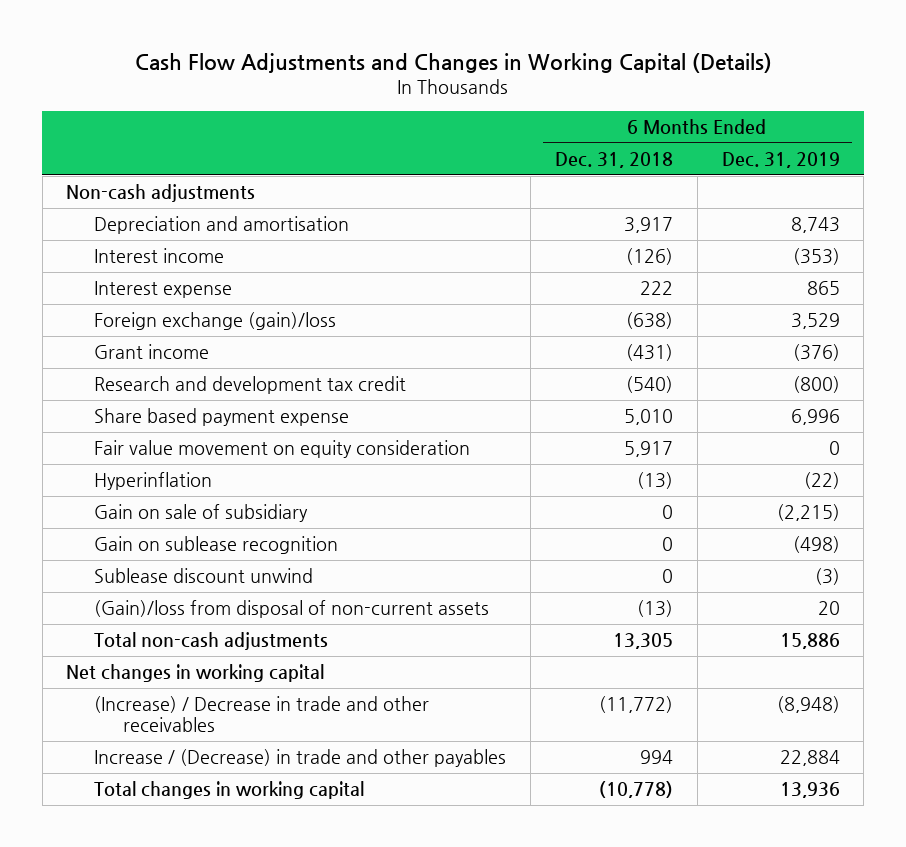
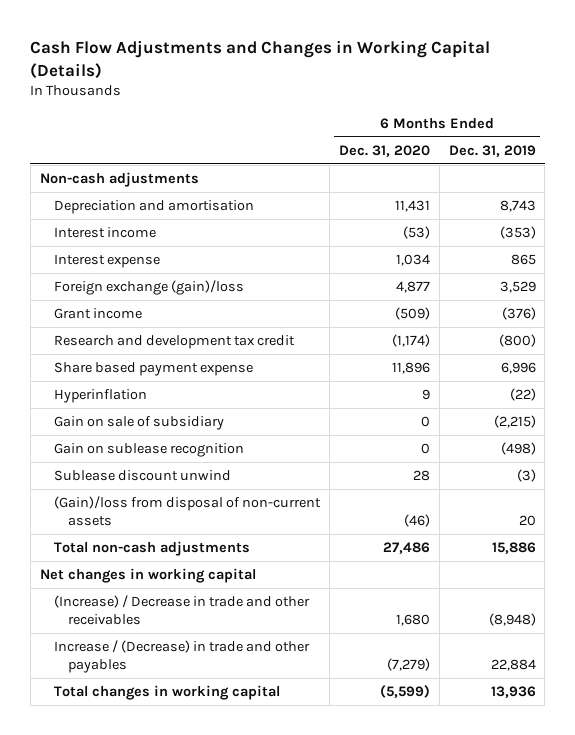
- | 6 Months Ended Dec. 31, 2018 | 6 Months Ended Dec. 31, 2019
+ | 6 Months Ended Dec. 31, 2020 | 6 Months Ended Dec. 31, 2019
- Fair value movement on equity consideration | 5,917 | 0

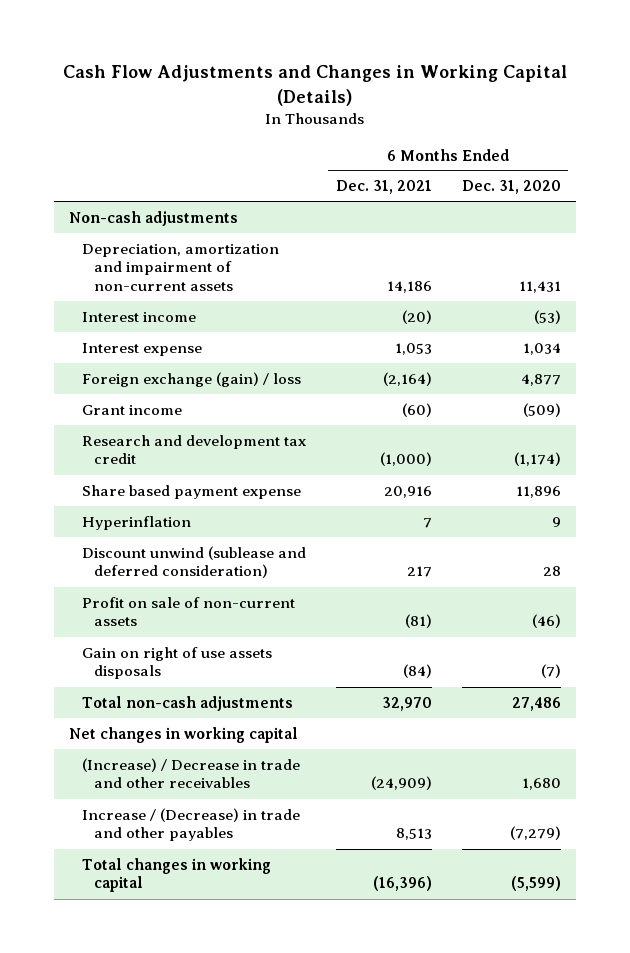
- | 6 Months Ended Dec. 31, 2020 | 6 Months Ended Dec. 31, 2019
+ | 6 Months Ended Dec. 31, 2021 | 6 Months Ended Dec. 31, 2020
- Depreciation and amortisation | 11,431 | 8,743
+ Depreciation, amortization and impairment of non-current assets | 14,186 | 11,431
- Foreign exchange (gain)/loss | 4,877 | 3,529
+ Foreign exchange (gain) / loss | (2,164) | 4,877
- Gain on sale of subsidiary | 0 | (2,215)
- Gain on sublease recognition | 0 | (498)
- Sublease discount unwind | 28 | (3)
- (Gain)/loss from disposal of non-current assets | (46) | 20
+ Discount unwind (sublease and deferred consideration) | 217 | 28
+ Profit on sale of non-current assets | (81) | (46)
+ Gain on right of use assets disposals | (84) | (7)

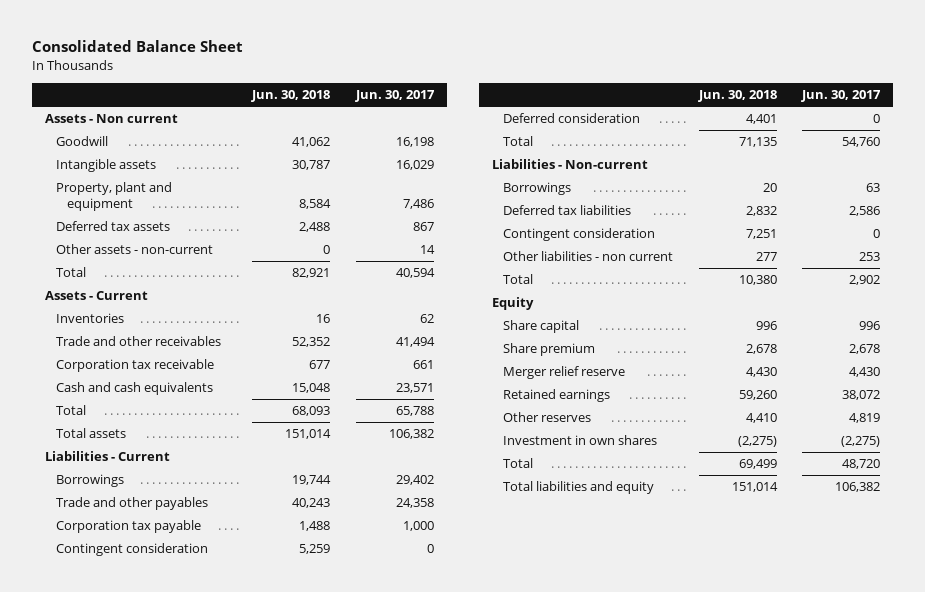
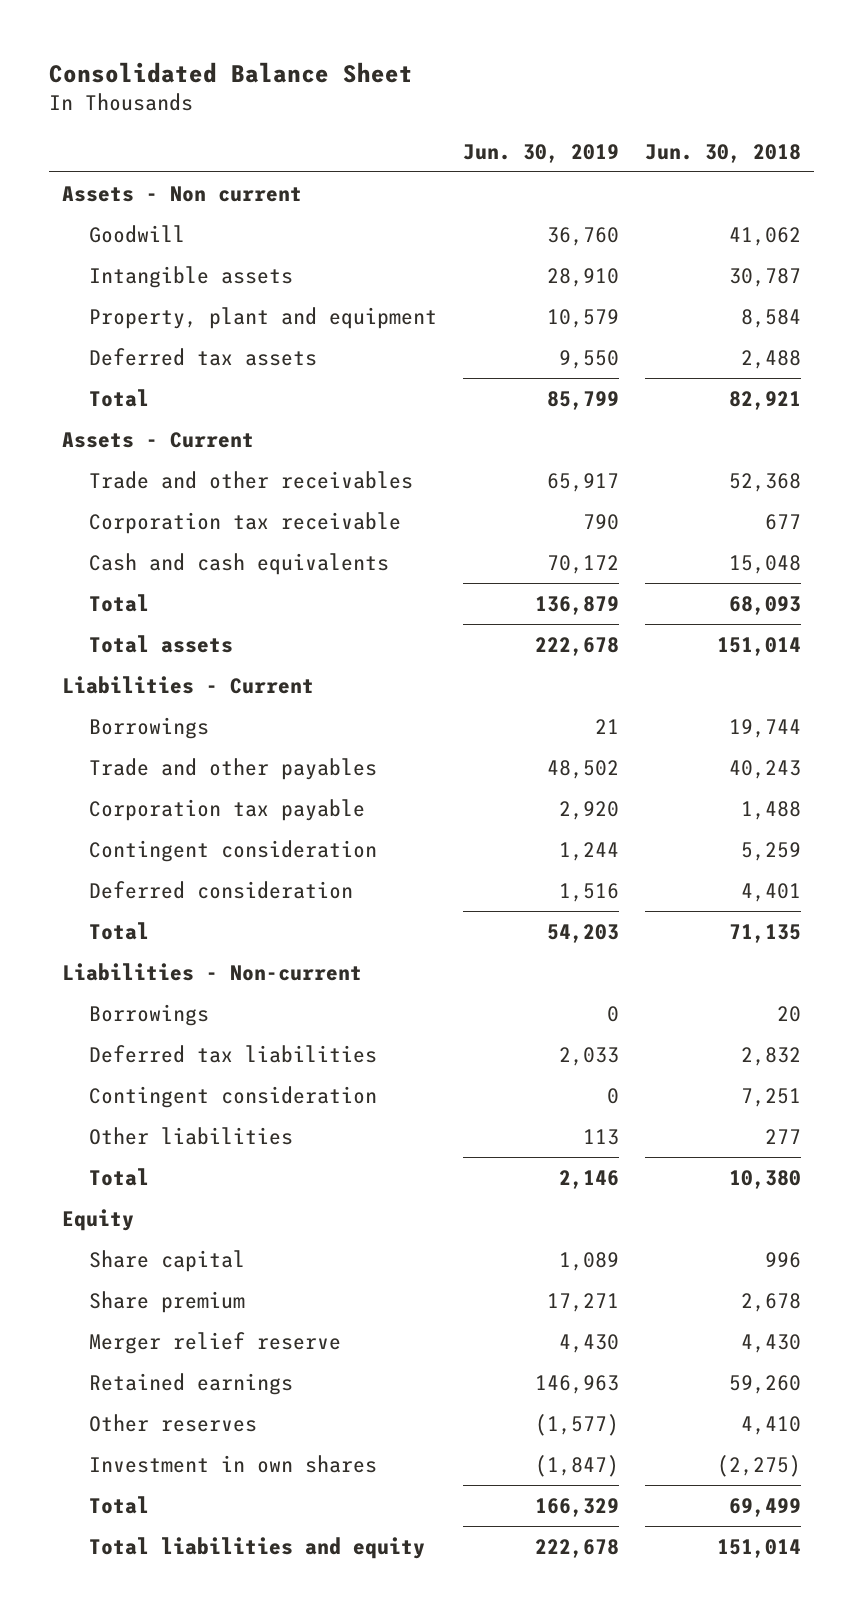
- | Jun. 30, 2018 | Jun. 30, 2017
+ | Jun. 30, 2019 | Jun. 30, 2018
- Other assets - non-current | 0 | 14
- Inventories | 16 | 62
- Trade and other receivables | 52,352 | 41,494
+ Trade and other receivables | 65,917 | 52,368
- Other liabilities - non current | 277 | 253
+ Other liabilities | 113 | 277

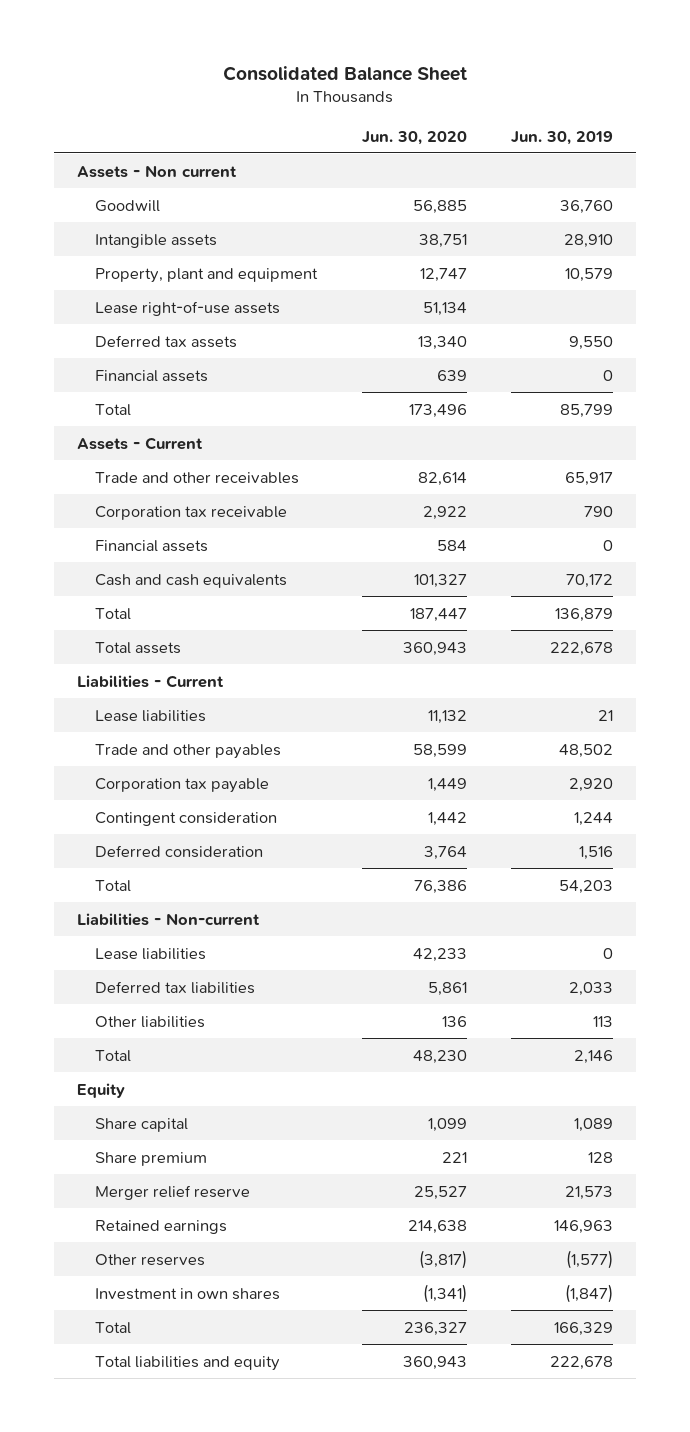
- | Jun. 30, 2019 | Jun. 30, 2018
+ | Jun. 30, 2020 | Jun. 30, 2019
+ Lease right-of-use assets | 51,134 |
+ Financial assets | 639 | 0
+ Financial assets | 584 | 0
- Borrowings | 21 | 19,744
+ Lease liabilities | 11,132 | 21
- Borrowings | 0 | 20
+ Lease liabilities | 42,233 | 0
- Contingent consideration | 0 | 7,251
- Share premium | 17,271 | 2,678
- Merger relief reserve | 4,430 | 4,430
+ Share premium | 221 | 128
+ Merger relief reserve | 25,527 | 21,573

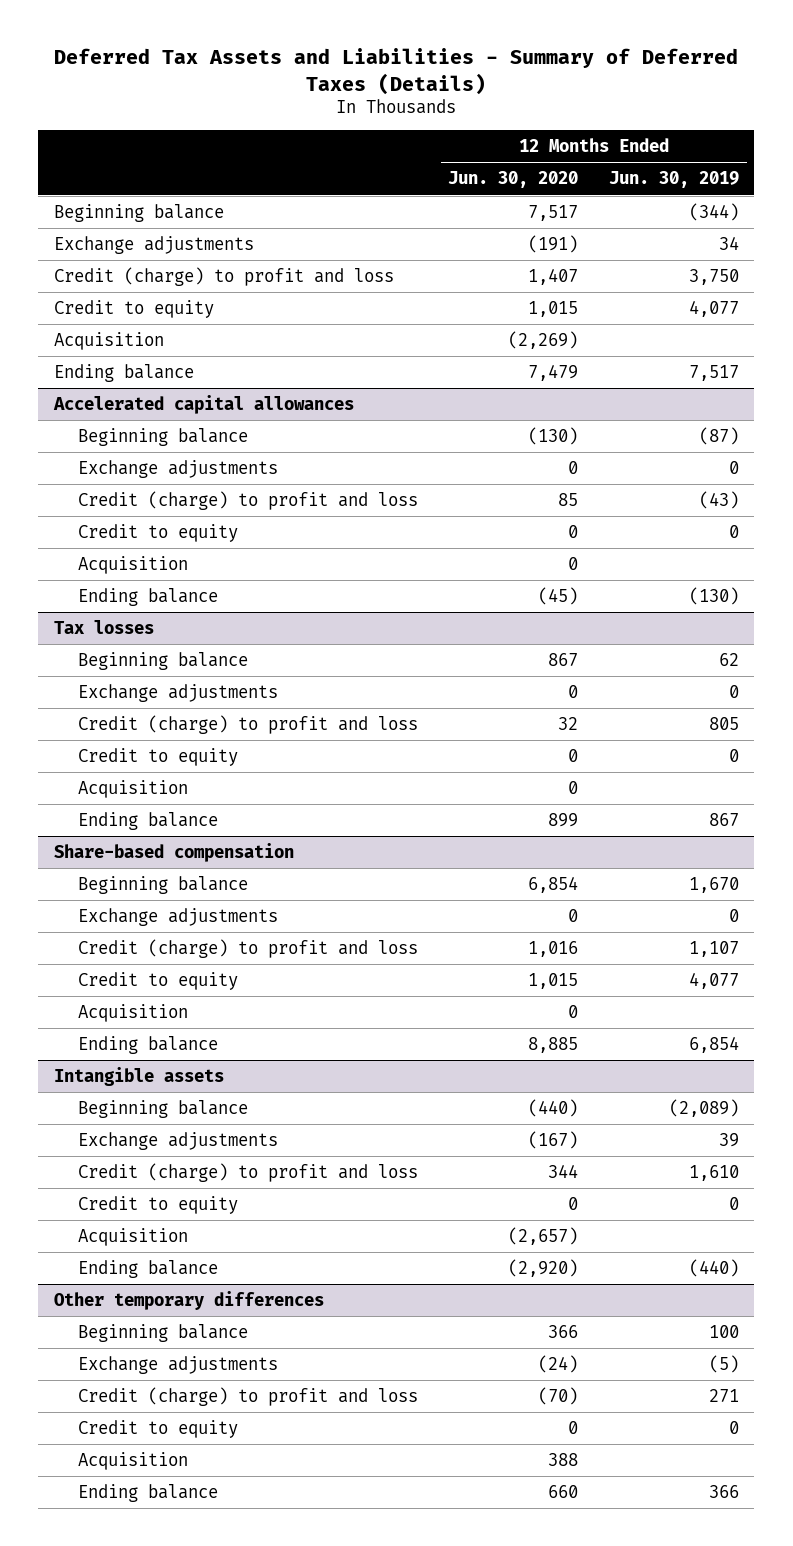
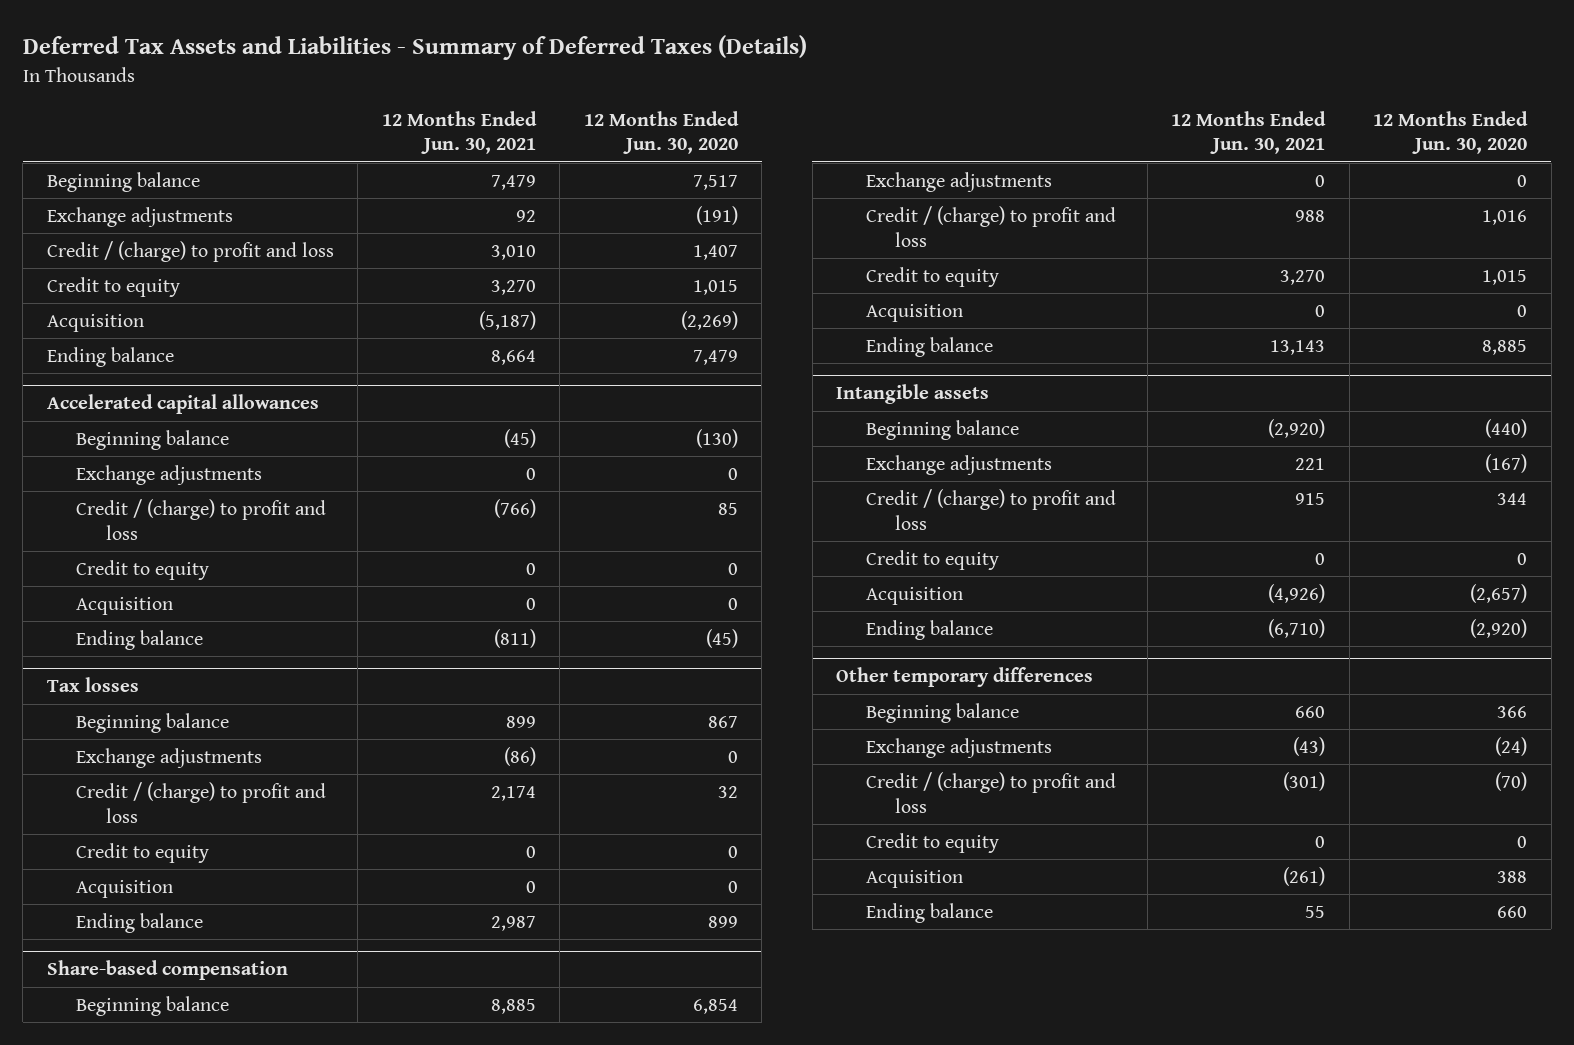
- | 12 Months Ended Jun. 30, 2020 | 12 Months Ended Jun. 30, 2019
+ | 12 Months Ended Jun. 30, 2021 | 12 Months Ended Jun. 30, 2020
- Credit (charge) to profit and loss | 1,407 | 3,750
+ Credit / (charge) to profit and loss | 3,010 | 1,407
@ Accelerated capital allowances
- Credit (charge) to profit and loss | 85 | (43)
+ Credit / (charge) to profit and loss | (766) | 85
@ Tax losses
- Credit (charge) to profit and loss | 32 | 805
+ Credit / (charge) to profit and loss | 2,174 | 32
@ Share-based compensation
- Credit (charge) to profit and loss | 1,016 | 1,107
+ Credit / (charge) to profit and loss | 988 | 1,016
@ Intangible assets
- Credit (charge) to profit and loss | 344 | 1,610
+ Credit / (charge) to profit and loss | 915 | 344
@ Other temporary differences
- Credit (charge) to profit and loss | (70) | 271
+ Credit / (charge) to profit and loss | (301) | (70)

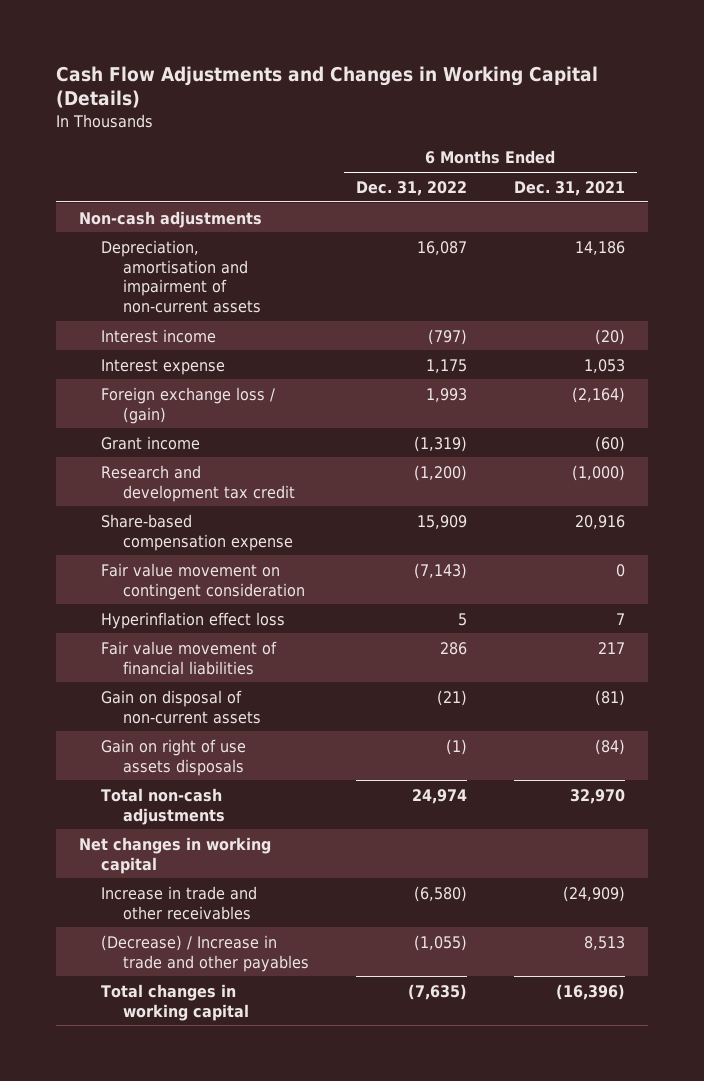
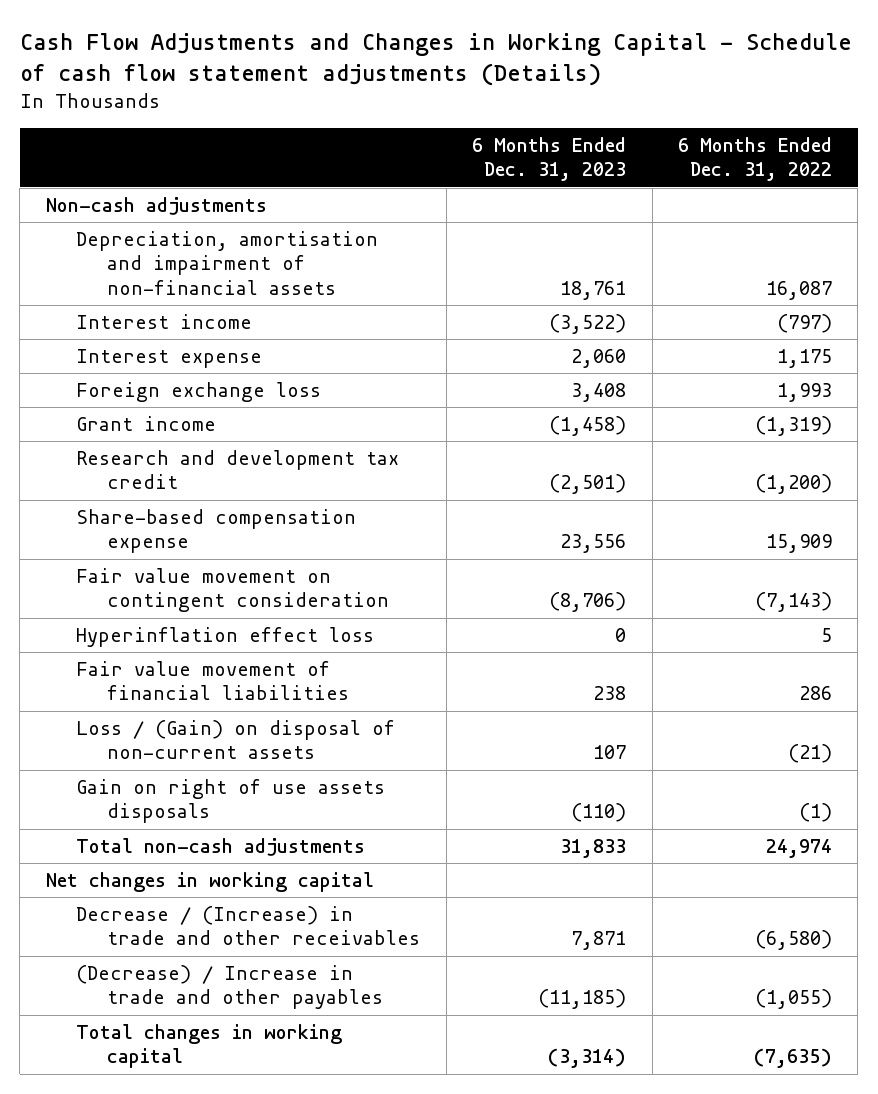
- Cash Flow Adjustments and Changes in Working Capital (Details)
+ Cash Flow Adjustments and Changes in Working Capital - Schedule of cash flow statement adjustments (Details)
- | 6 Months Ended Dec. 31, 2022 | 6 Months Ended Dec. 31, 2021
+ | 6 Months Ended Dec. 31, 2023 | 6 Months Ended Dec. 31, 2022
- Depreciation, amortisation and impairment of non-current assets | 16,087 | 14,186
+ Depreciation, amortisation and impairment of non-financial assets | 18,761 | 16,087
- Foreign exchange loss / (gain) | 1,993 | (2,164)
+ Foreign exchange loss | 3,408 | 1,993
- Gain on disposal of non-current assets | (21) | (81)
+ Loss / (Gain) on disposal of non-current assets | 107 | (21)
- Increase in trade and other receivables | (6,580) | (24,909)
+ Decrease / (Increase) in trade and other receivables | 7,871 | (6,580)

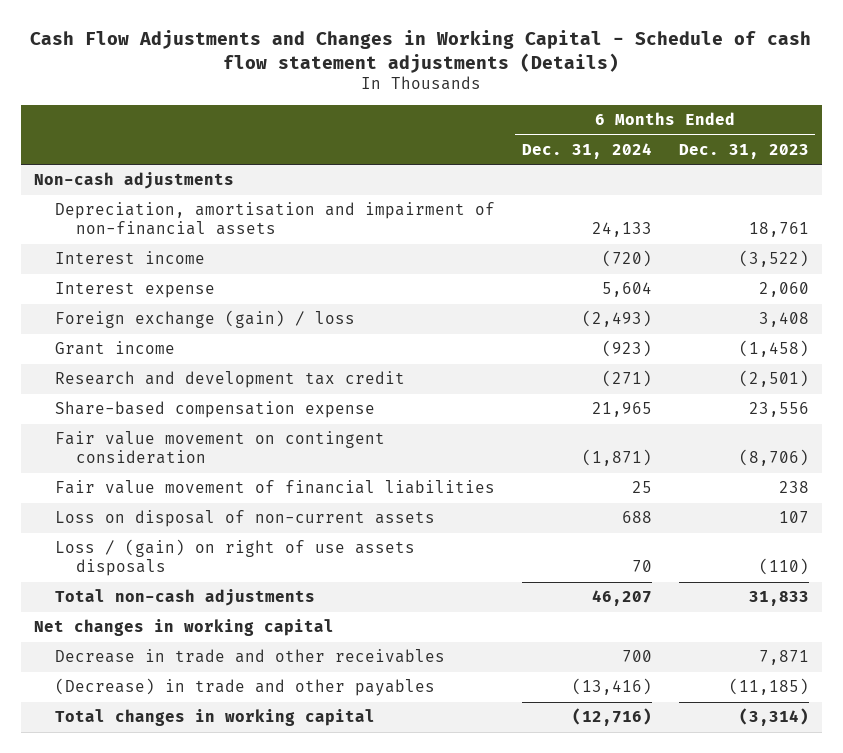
- | 6 Months Ended Dec. 31, 2023 | 6 Months Ended Dec. 31, 2022
+ | 6 Months Ended Dec. 31, 2024 | 6 Months Ended Dec. 31, 2023
- Foreign exchange loss | 3,408 | 1,993
+ Foreign exchange (gain) / loss | (2,493) | 3,408
- Hyperinflation effect loss | 0 | 5
- Loss / (Gain) on disposal of non-current assets | 107 | (21)
- Gain on right of use assets disposals | (110) | (1)
+ Loss on disposal of non-current assets | 688 | 107
+ Loss / (gain) on right of use assets disposals | 70 | (110)
- Decrease / (Increase) in trade and other receivables | 7,871 | (6,580)
- (Decrease) / Increase in trade and other payables | (11,185) | (1,055)
+ Decrease in trade and other receivables | 700 | 7,871
+ (Decrease) in trade and other payables | (13,416) | (11,185)

